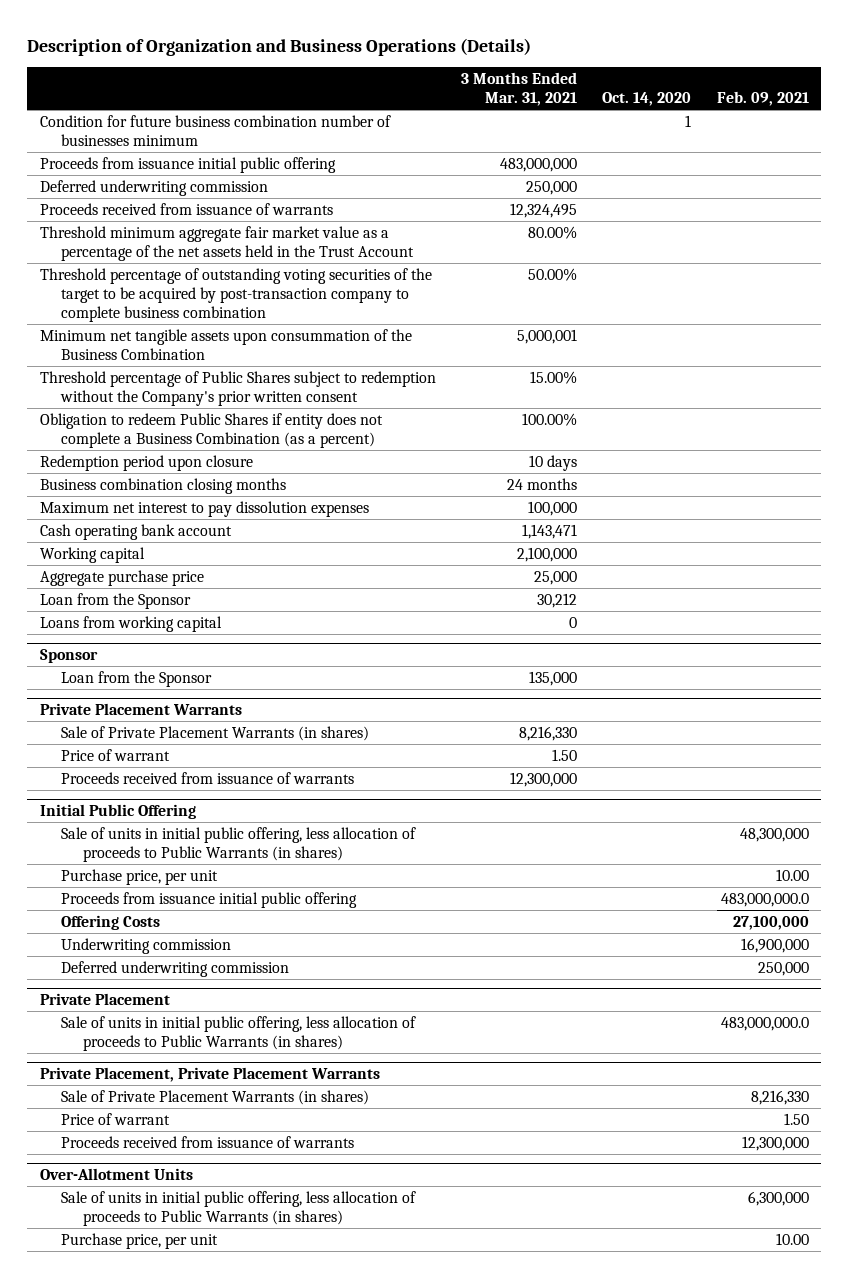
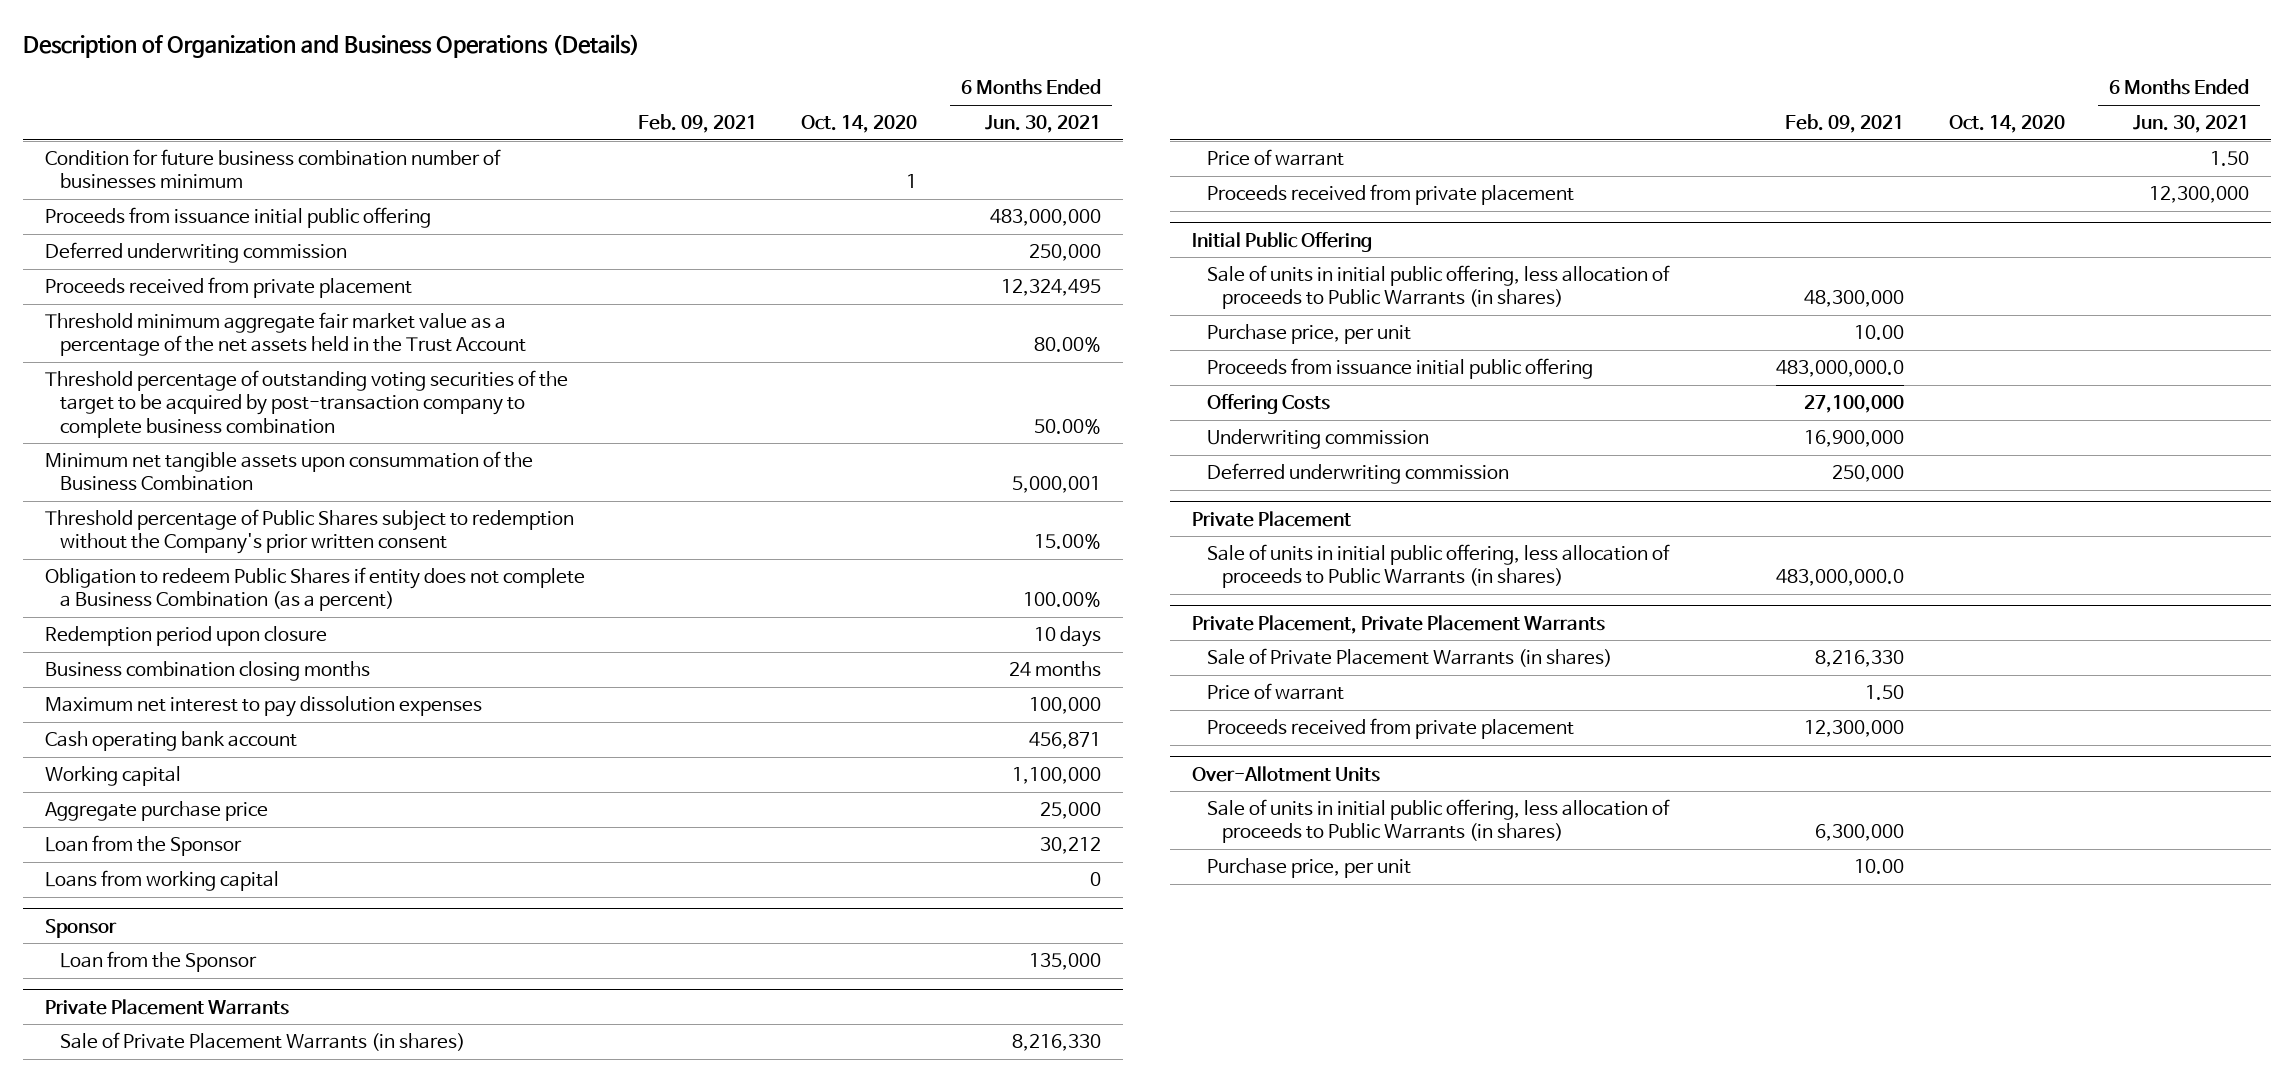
- | 3 Months Ended Mar. 31, 2021 | Oct. 14, 2020 | Feb. 09, 2021
+ | Feb. 09, 2021 | Oct. 14, 2020 | 6 Months Ended Jun. 30, 2021
- Proceeds received from issuance of warrants | 12,324,495 | |
+ Proceeds received from private placement | | | 12,324,495
@ Private Placement Warrants
- Proceeds received from issuance of warrants | 12,300,000 | |
+ Proceeds received from private placement | | | 12,300,000
@ Private Placement, Private Placement Warrants
- Proceeds received from issuance of warrants | | | 12,300,000
+ Proceeds received from private placement | 12,300,000 | |

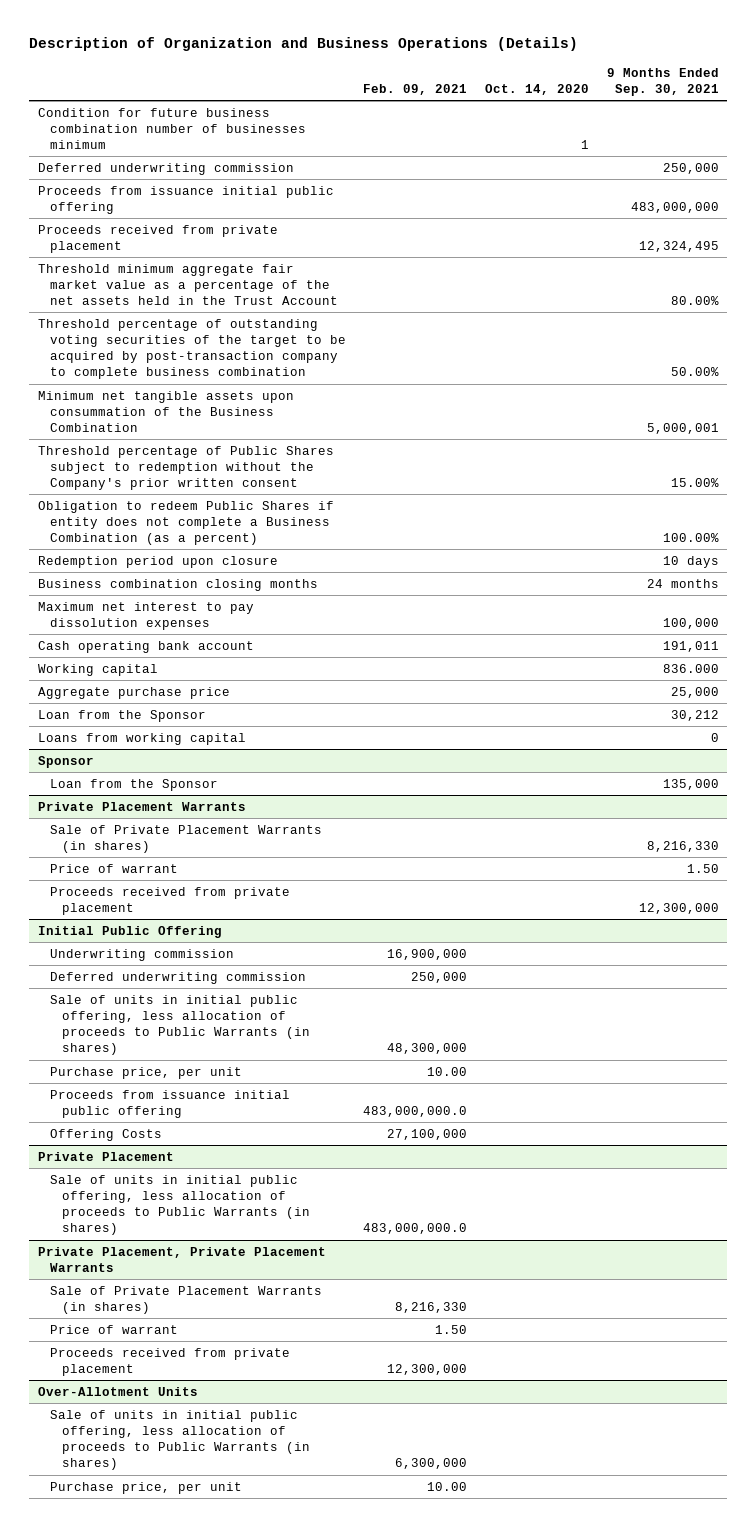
- | Feb. 09, 2021 | Oct. 14, 2020 | 6 Months Ended Jun. 30, 2021
+ | Feb. 09, 2021 | Oct. 14, 2020 | 9 Months Ended Sep. 30, 2021
moved down: Proceeds from issuance initial public offering | | | 483,000,000
@ Initial Public Offering
moved up: Underwriting commission | 16,900,000 | |
moved up: Deferred underwriting commission | 250,000 | |

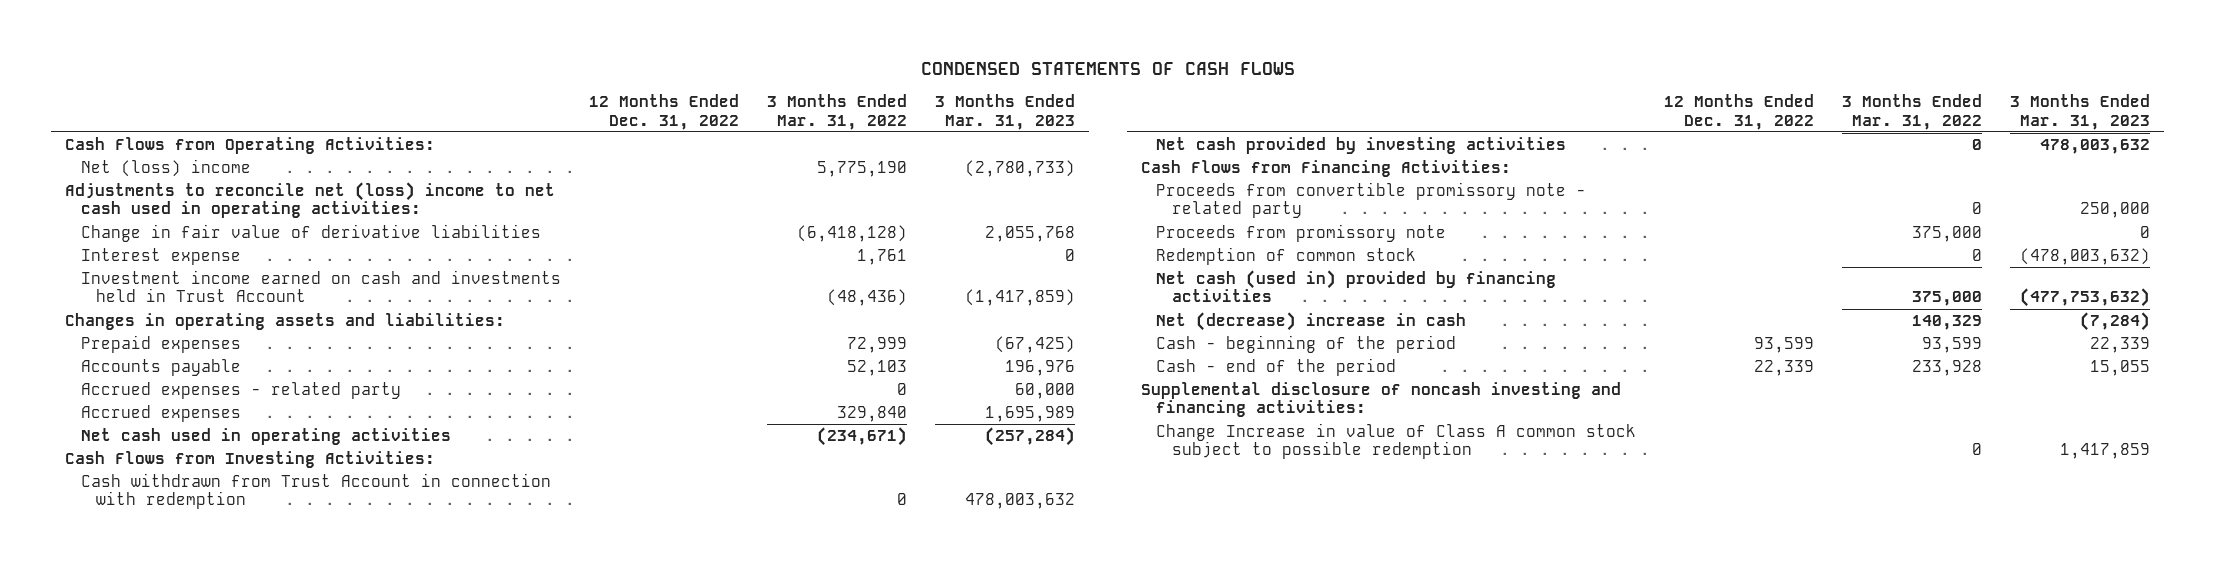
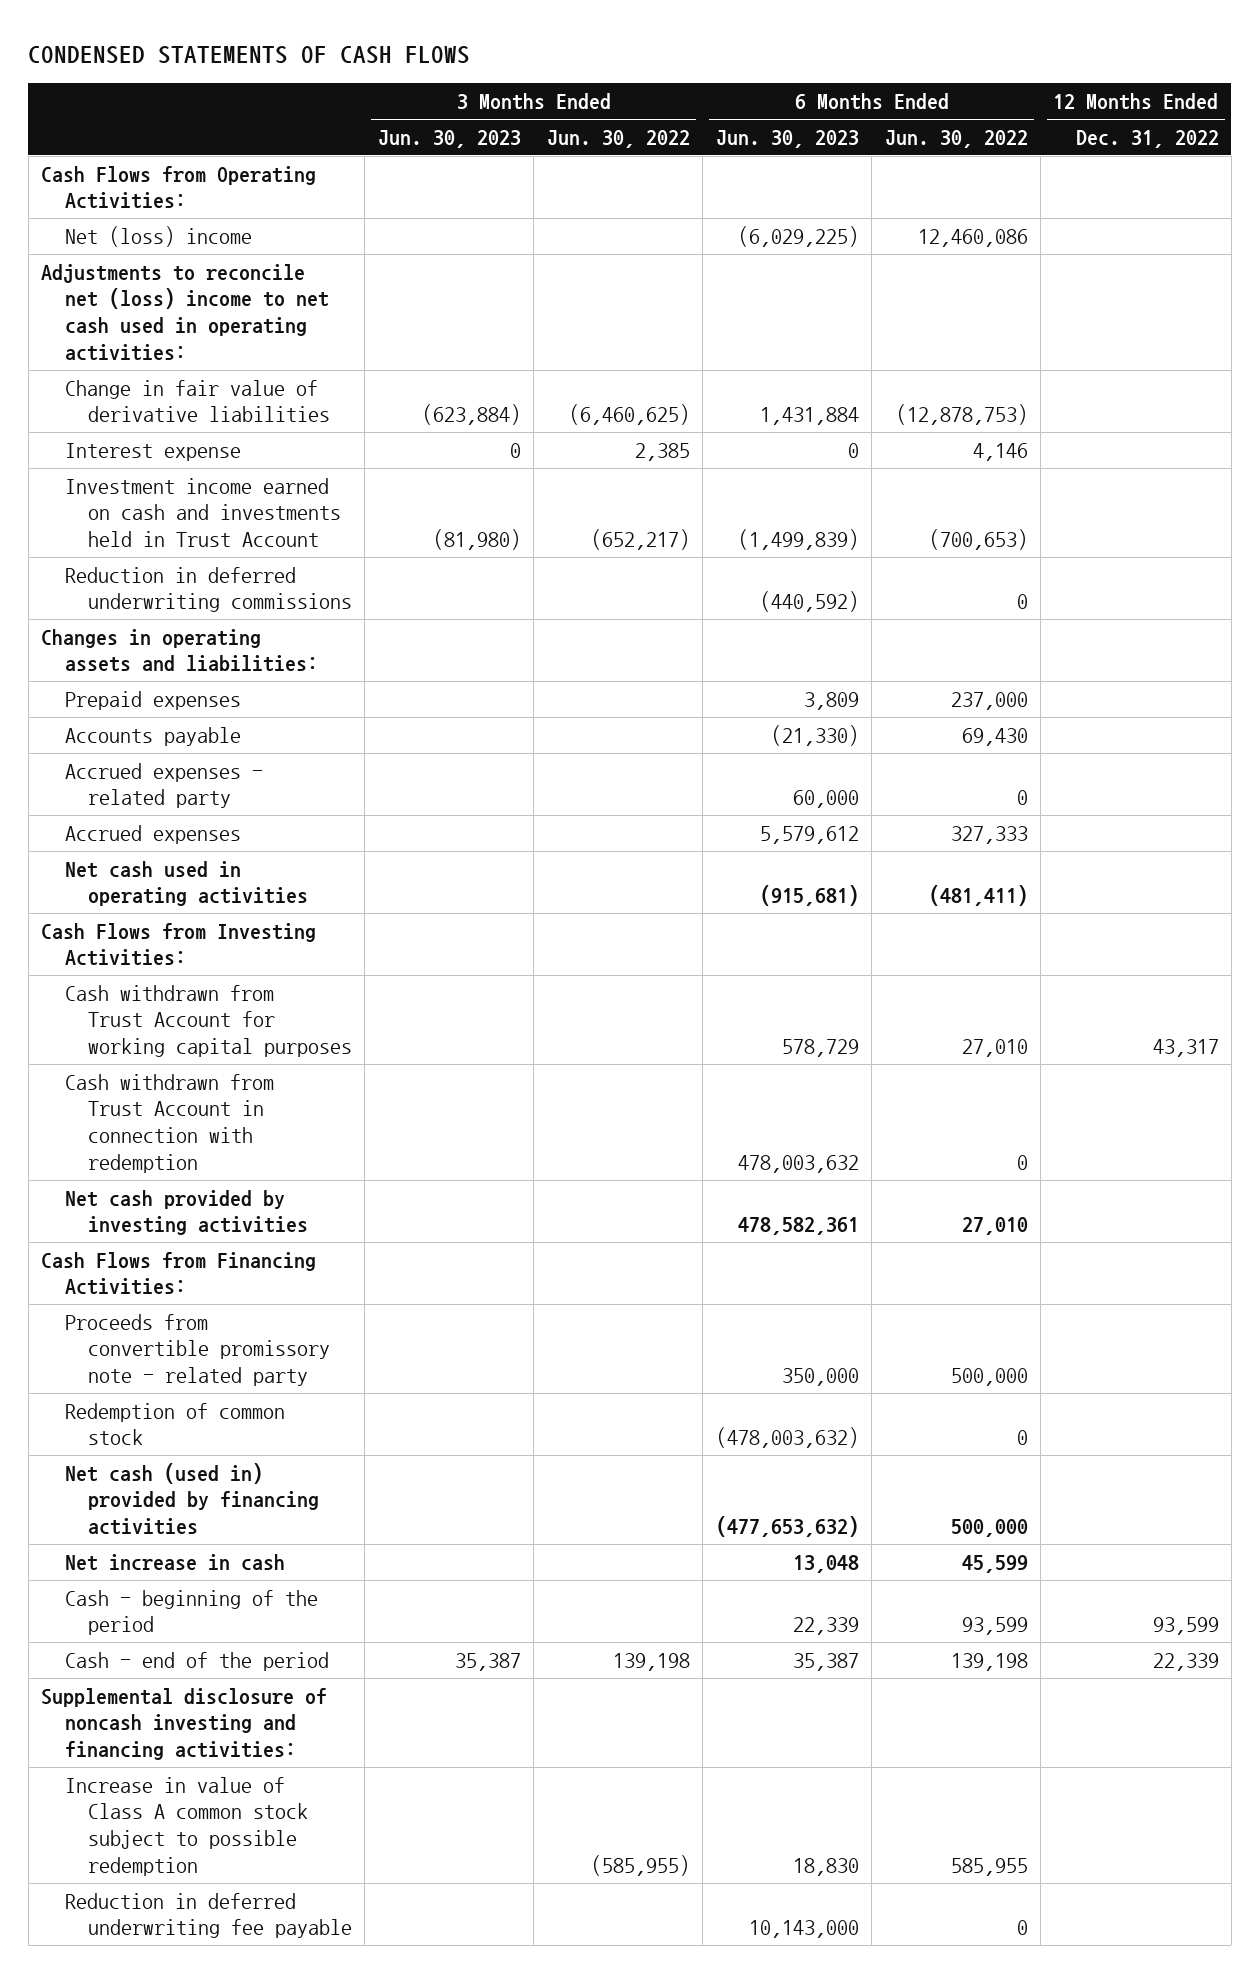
- | 12 Months Ended Dec. 31, 2022 | 3 Months Ended Mar. 31, 2022 | 3 Months Ended Mar. 31, 2023
+ | 3 Months Ended Jun. 30, 2023 | 3 Months Ended Jun. 30, 2022 | 6 Months Ended Jun. 30, 2023 | 6 Months Ended Jun. 30, 2022 | 12 Months Ended Dec. 31, 2022
+ Reduction in deferred underwriting commissions | | | (440,592) | 0 |
+ Cash withdrawn from Trust Account for working capital purposes | | | 578,729 | 27,010 | 43,317
- Proceeds from promissory note | | 375,000 | 0
- Net (decrease) increase in cash | | 140,329 | (7,284)
+ Net increase in cash | | | 13,048 | 45,599 |
- Change Increase in value of Class A common stock subject to possible redemption | | 0 | 1,417,859
+ Increase in value of Class A common stock subject to possible redemption | | (585,955) | 18,830 | 585,955 |
+ Reduction in deferred underwriting fee payable | | | 10,143,000 | 0 |

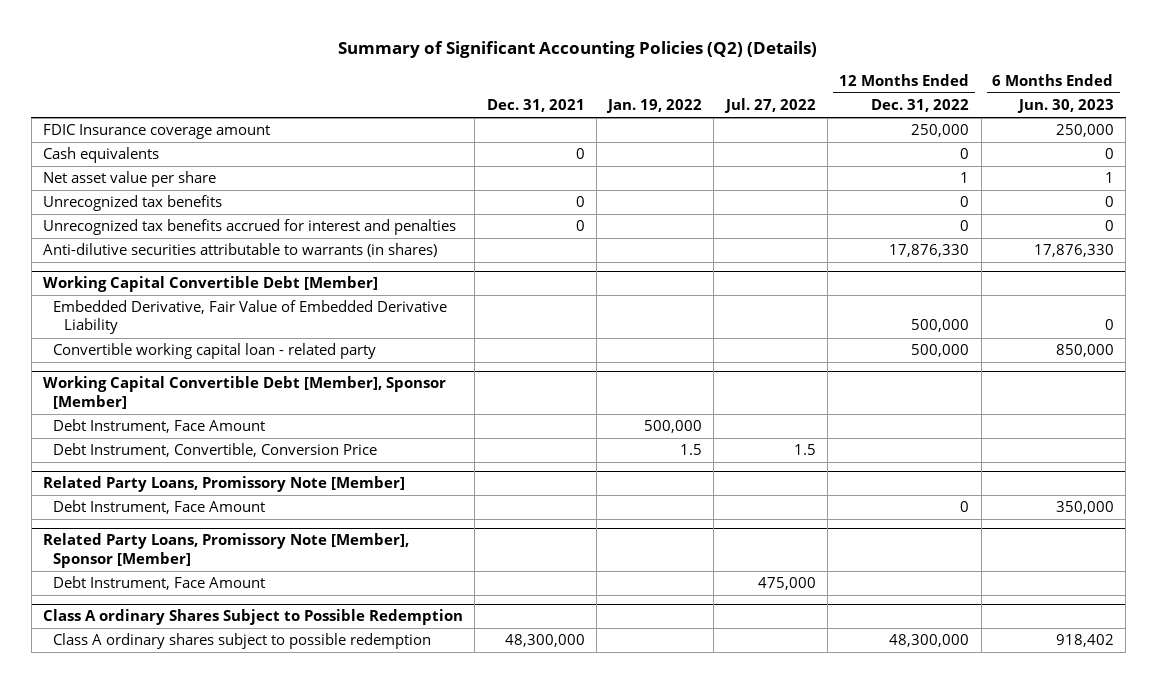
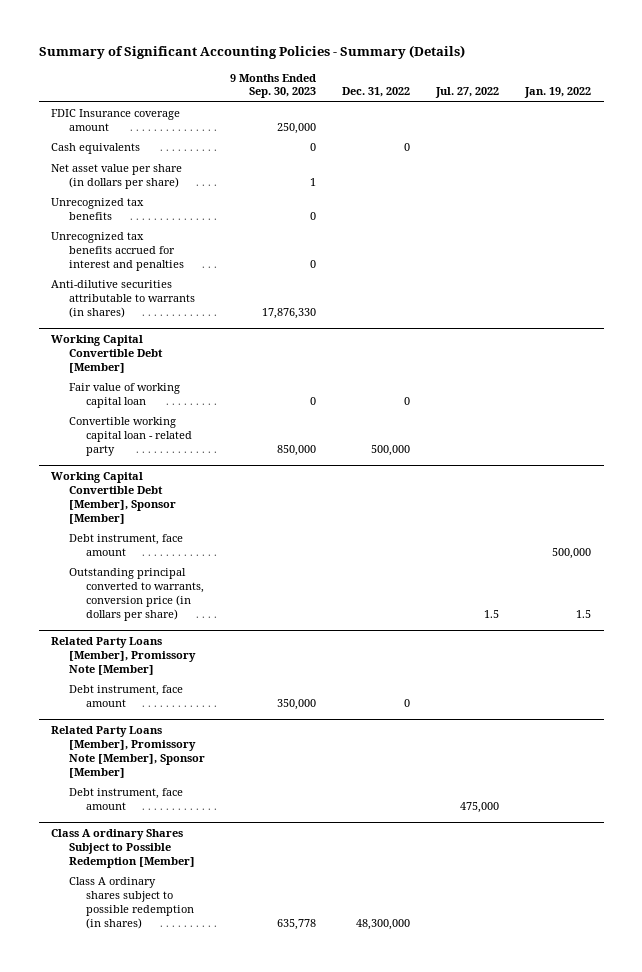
- Summary of Significant Accounting Policies (Q2) (Details)
+ Summary of Significant Accounting Policies - Summary (Details)
- | Dec. 31, 2021 | Jan. 19, 2022 | Jul. 27, 2022 | 12 Months Ended Dec. 31, 2022 | 6 Months Ended Jun. 30, 2023
+ | 9 Months Ended Sep. 30, 2023 | Dec. 31, 2022 | Jul. 27, 2022 | Jan. 19, 2022
- Net asset value per share | | | | 1 | 1
+ Net asset value per share (in dollars per share) | 1 | | |
@ Working Capital Convertible Debt [Member]
- Embedded Derivative, Fair Value of Embedded Derivative Liability | | | | 500,000 | 0
+ Fair value of working capital loan | 0 | 0 | |
@ Working Capital Convertible Debt [Member], Sponsor [Member]
- Debt Instrument, Face Amount | | 500,000 | | |
- Debt Instrument, Convertible, Conversion Price | | 1.5 | 1.5 | |
- Related Party Loans, Promissory Note [Member]
- Debt Instrument, Face Amount | | | | 0 | 350,000
- Related Party Loans, Promissory Note [Member], Sponsor [Member]
- Debt Instrument, Face Amount | | | 475,000 | |
- Class A ordinary Shares Subject to Possible Redemption
- Class A ordinary shares subject to possible redemption | 48,300,000 | | | 48,300,000 | 918,402
@ Working Capital Convertible Debt [Member], Sponsor [Member]
+ Debt instrument, face amount | | | | 500,000
+ Outstanding principal converted to warrants, conversion price (in dollars per share) | | | 1.5 | 1.5
+ Related Party Loans [Member], Promissory Note [Member]
+ Debt instrument, face amount | 350,000 | 0 | |
+ Related Party Loans [Member], Promissory Note [Member], Sponsor [Member]
+ Debt instrument, face amount | | | 475,000 |
+ Class A ordinary Shares Subject to Possible Redemption [Member]
+ Class A ordinary shares subject to possible redemption (in shares) | 635,778 | 48,300,000 | |

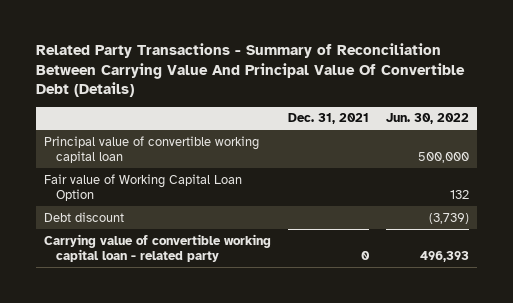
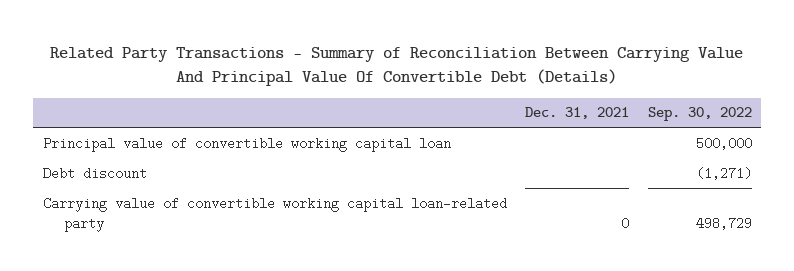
- | Dec. 31, 2021 | Jun. 30, 2022
+ | Dec. 31, 2021 | Sep. 30, 2022
- Fair value of Working Capital Loan Option | | 132
- Carrying value of convertible working capital loan - related party | 0 | 496,393
+ Carrying value of convertible working capital loan-related party | 0 | 498,729

